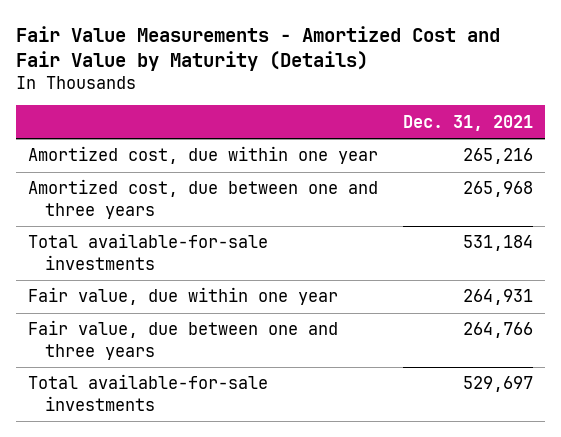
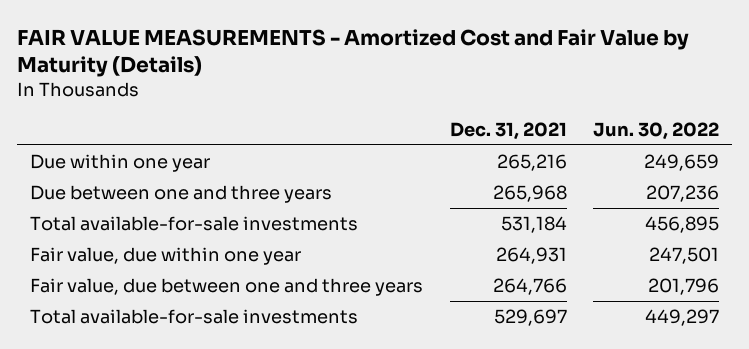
- Fair Value Measurements - Amortized Cost and Fair Value by Maturity (Details)
+ FAIR VALUE MEASUREMENTS - Amortized Cost and Fair Value by Maturity (Details)
- | Dec. 31, 2021
+ | Dec. 31, 2021 | Jun. 30, 2022
- Amortized cost, due within one year | 265,216
- Amortized cost, due between one and three years | 265,968
+ Due within one year | 265,216 | 249,659
+ Due between one and three years | 265,968 | 207,236

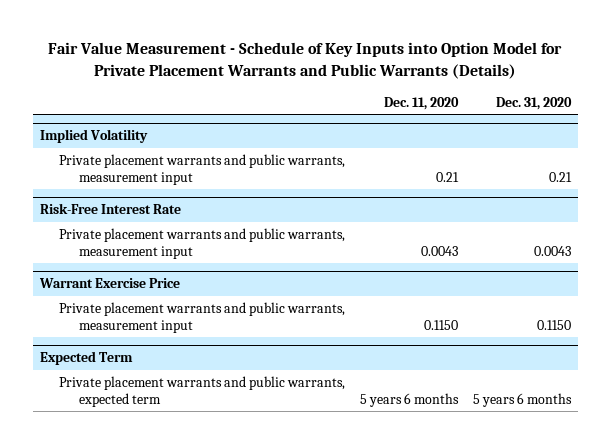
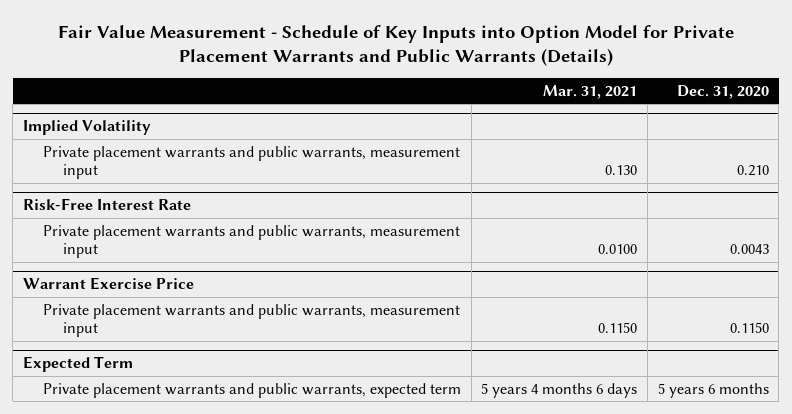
- | Dec. 11, 2020 | Dec. 31, 2020
+ | Mar. 31, 2021 | Dec. 31, 2020
@ Implied Volatility
- Private placement warrants and public warrants, measurement input | 0.21 | 0.21
+ Private placement warrants and public warrants, measurement input | 0.130 | 0.210

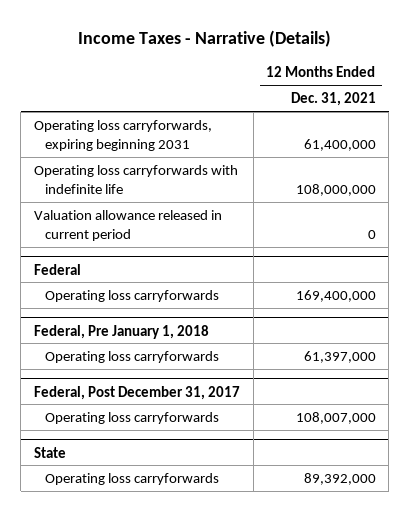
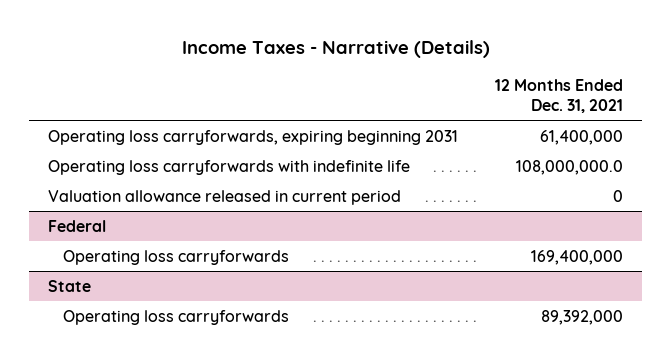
- Operating loss carryforwards with indefinite life | 108,000,000
+ Operating loss carryforwards with indefinite life | 108,000,000.0
- Federal, Pre January 1, 2018
- Operating loss carryforwards | 61,397,000
- Federal, Post December 31, 2017
- Operating loss carryforwards | 108,007,000

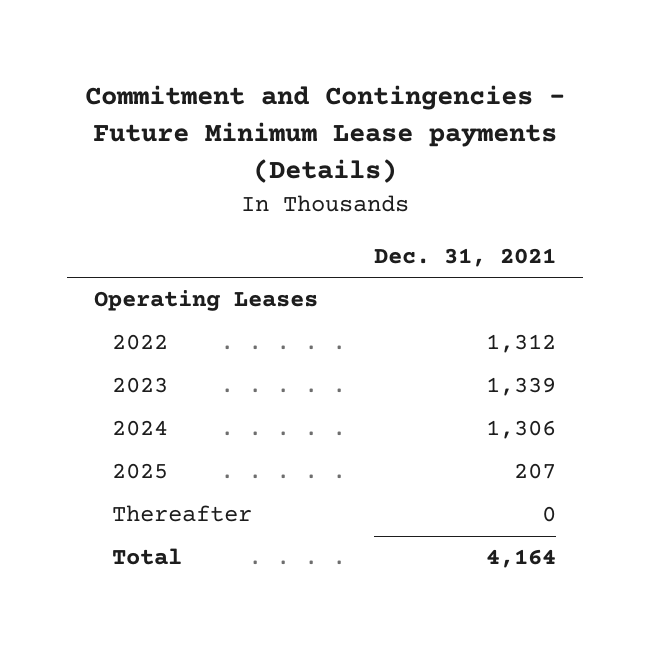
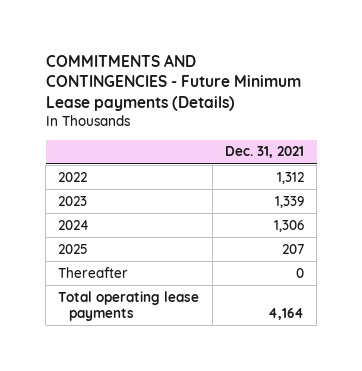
- Commitment and Contingencies - Future Minimum Lease payments (Details)
+ COMMITMENTS AND CONTINGENCIES - Future Minimum Lease payments (Details)
- Operating Leases
- Total | 4,164
+ Total operating lease payments | 4,164

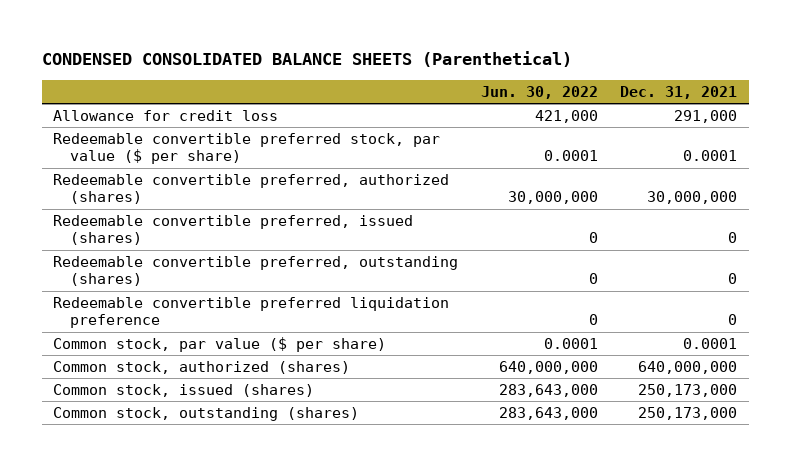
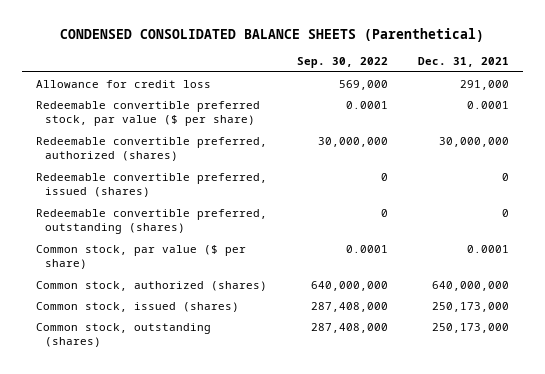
- | Jun. 30, 2022 | Dec. 31, 2021
+ | Sep. 30, 2022 | Dec. 31, 2021
- Redeemable convertible preferred liquidation preference | 0 | 0

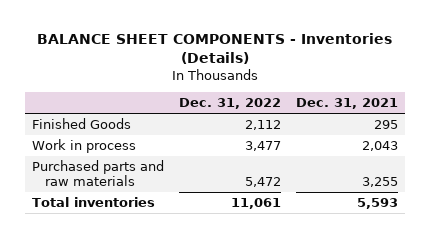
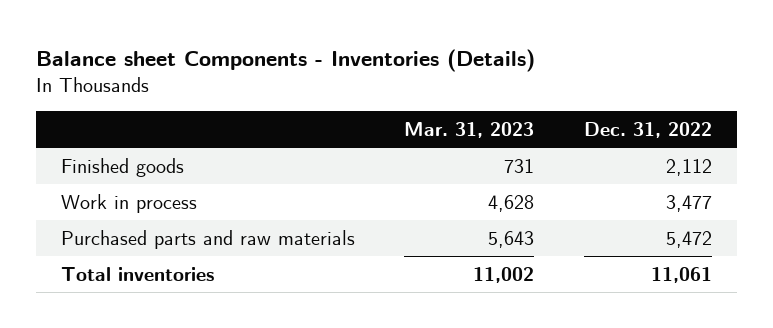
- BALANCE SHEET COMPONENTS - Inventories (Details)
+ Balance sheet Components - Inventories (Details)
- | Dec. 31, 2022 | Dec. 31, 2021
+ | Mar. 31, 2023 | Dec. 31, 2022
- Finished Goods | 2,112 | 295
+ Finished goods | 731 | 2,112

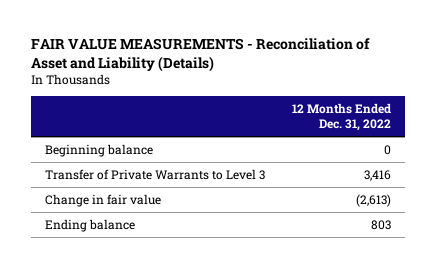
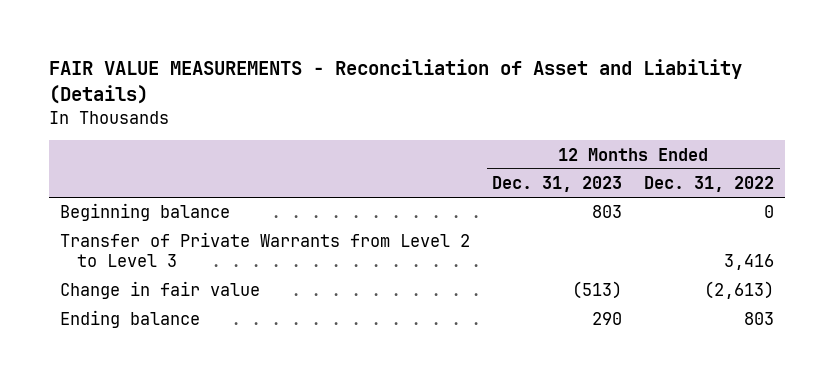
- | 12 Months Ended Dec. 31, 2022
+ | 12 Months Ended Dec. 31, 2023 | 12 Months Ended Dec. 31, 2022
- Transfer of Private Warrants to Level 3 | 3,416
+ Transfer of Private Warrants from Level 2 to Level 3 | | 3,416

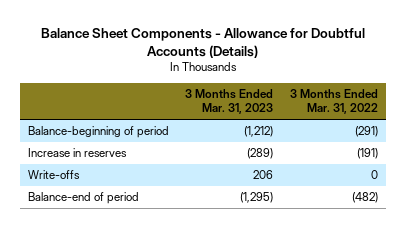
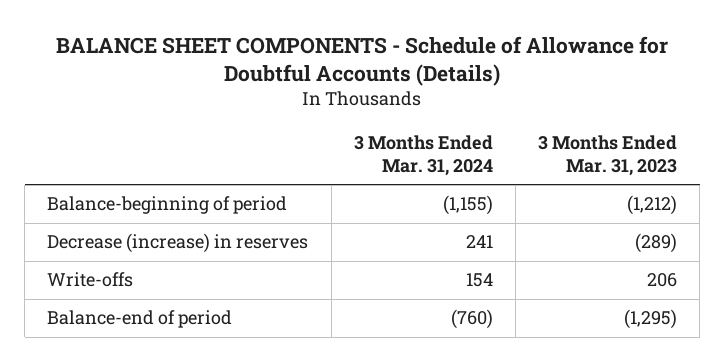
- Balance Sheet Components - Allowance for Doubtful Accounts (Details)
+ BALANCE SHEET COMPONENTS - Schedule of Allowance for Doubtful Accounts (Details)
- | 3 Months Ended Mar. 31, 2023 | 3 Months Ended Mar. 31, 2022
+ | 3 Months Ended Mar. 31, 2024 | 3 Months Ended Mar. 31, 2023
- Increase in reserves | (289) | (191)
+ Decrease (increase) in reserves | 241 | (289)

